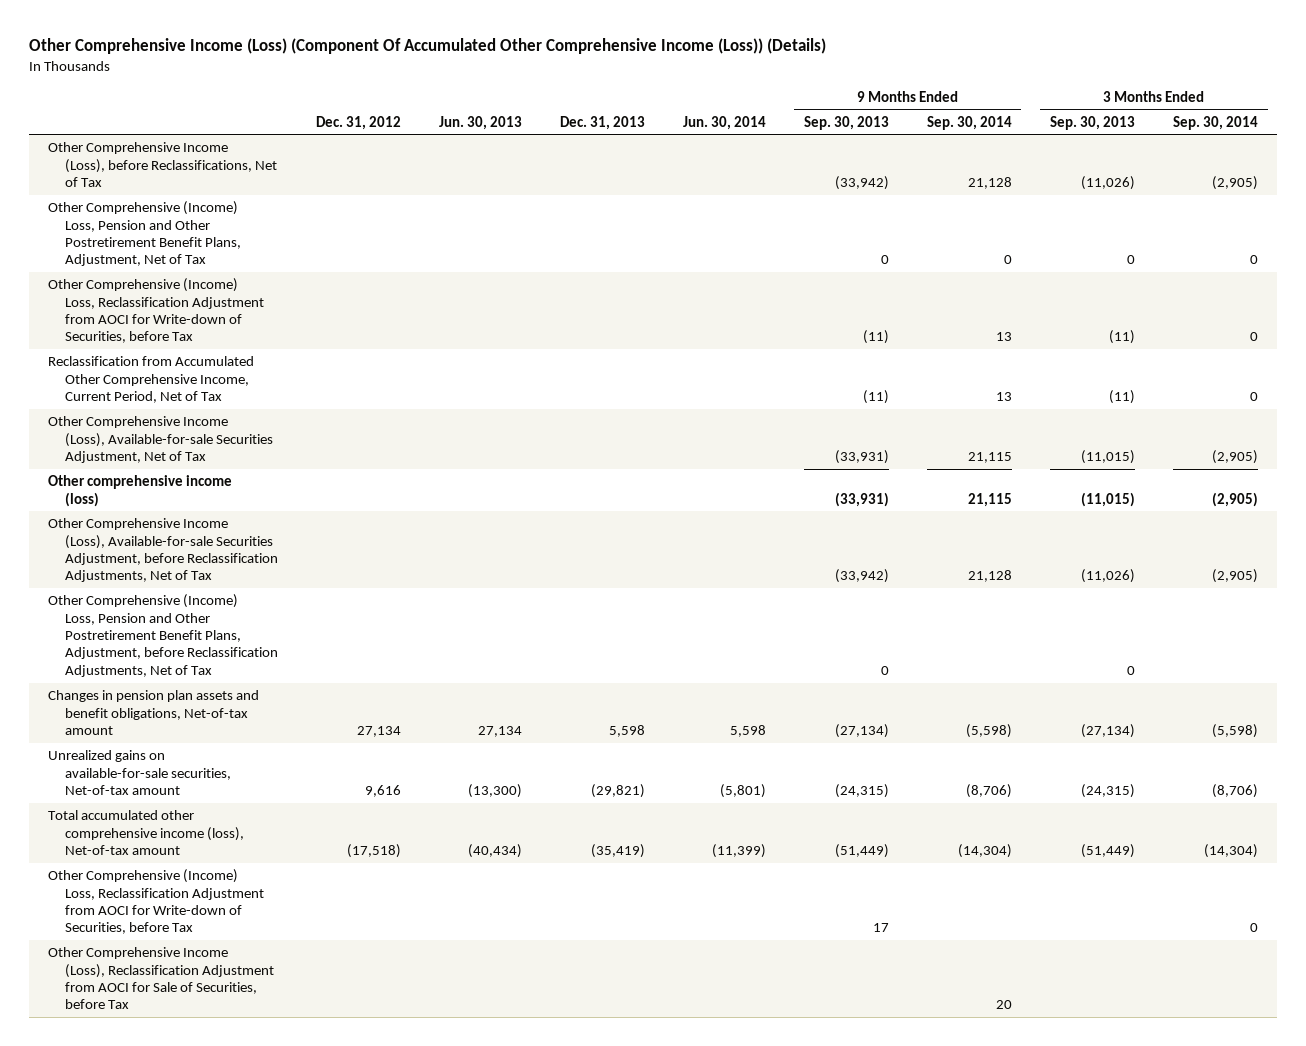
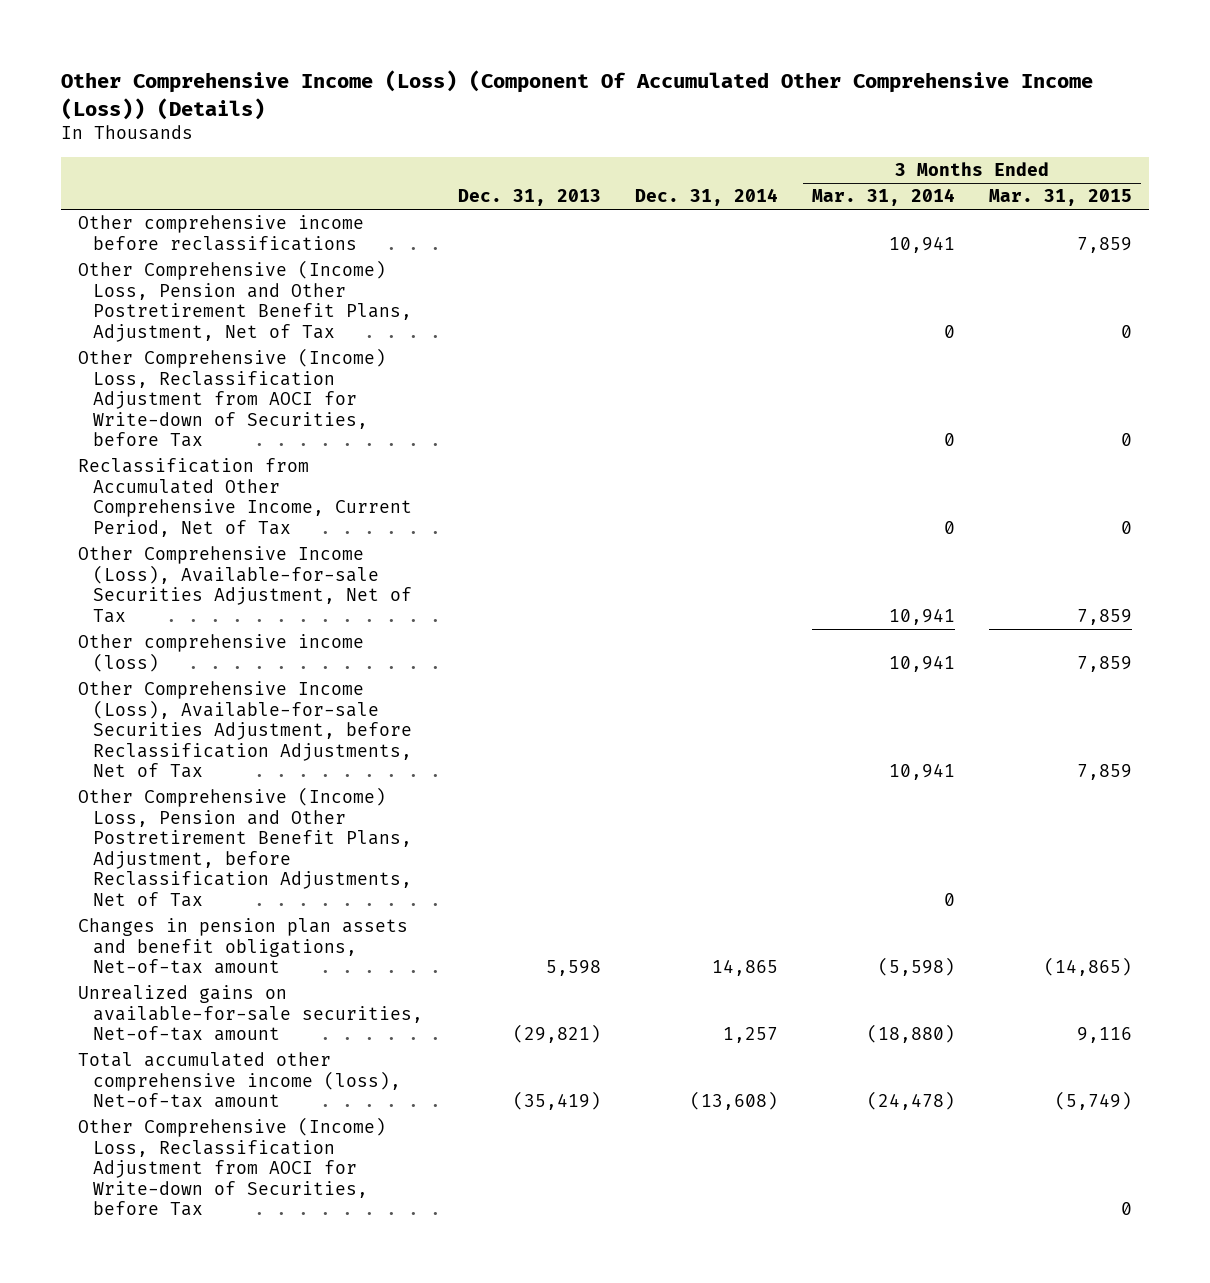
- | Dec. 31, 2012 | Jun. 30, 2013 | Dec. 31, 2013 | Jun. 30, 2014 | 9 Months Ended Sep. 30, 2013 | 9 Months Ended Sep. 30, 2014 | 3 Months Ended Sep. 30, 2013 | 3 Months Ended Sep. 30, 2014
+ | Dec. 31, 2013 | Dec. 31, 2014 | 3 Months Ended Mar. 31, 2014 | 3 Months Ended Mar. 31, 2015
- Other Comprehensive Income (Loss), before Reclassifications, Net of Tax | | | | | (33,942) | 21,128 | (11,026) | (2,905)
+ Other comprehensive income before reclassifications | | | 10,941 | 7,859
- Other Comprehensive Income (Loss), Reclassification Adjustment from AOCI for Sale of Securities, before Tax | | | | | | 20 | |

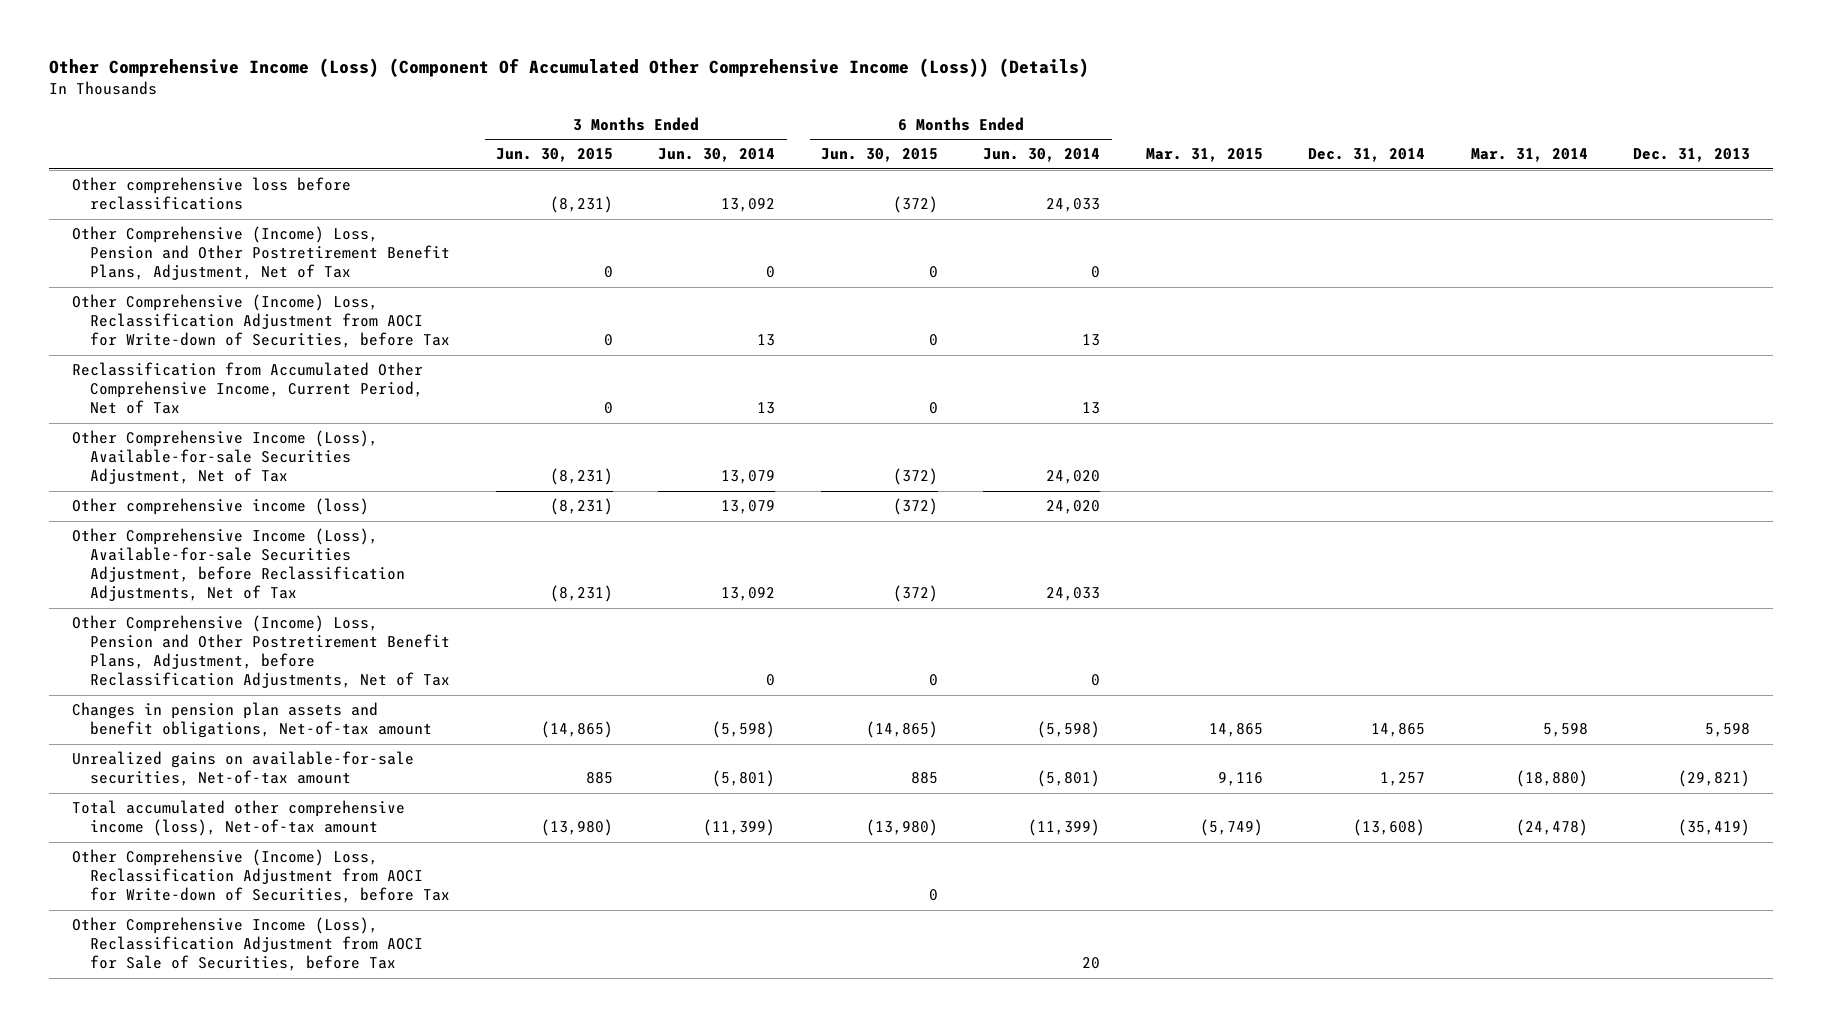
- | Dec. 31, 2013 | Dec. 31, 2014 | 3 Months Ended Mar. 31, 2014 | 3 Months Ended Mar. 31, 2015
+ | 3 Months Ended Jun. 30, 2015 | 3 Months Ended Jun. 30, 2014 | 6 Months Ended Jun. 30, 2015 | 6 Months Ended Jun. 30, 2014 | Mar. 31, 2015 | Dec. 31, 2014 | Mar. 31, 2014 | Dec. 31, 2013
- Other comprehensive income before reclassifications | | | 10,941 | 7,859
+ Other comprehensive loss before reclassifications | (8,231) | 13,092 | (372) | 24,033 | | | |
+ Other Comprehensive Income (Loss), Reclassification Adjustment from AOCI for Sale of Securities, before Tax | | | | 20 | | | |

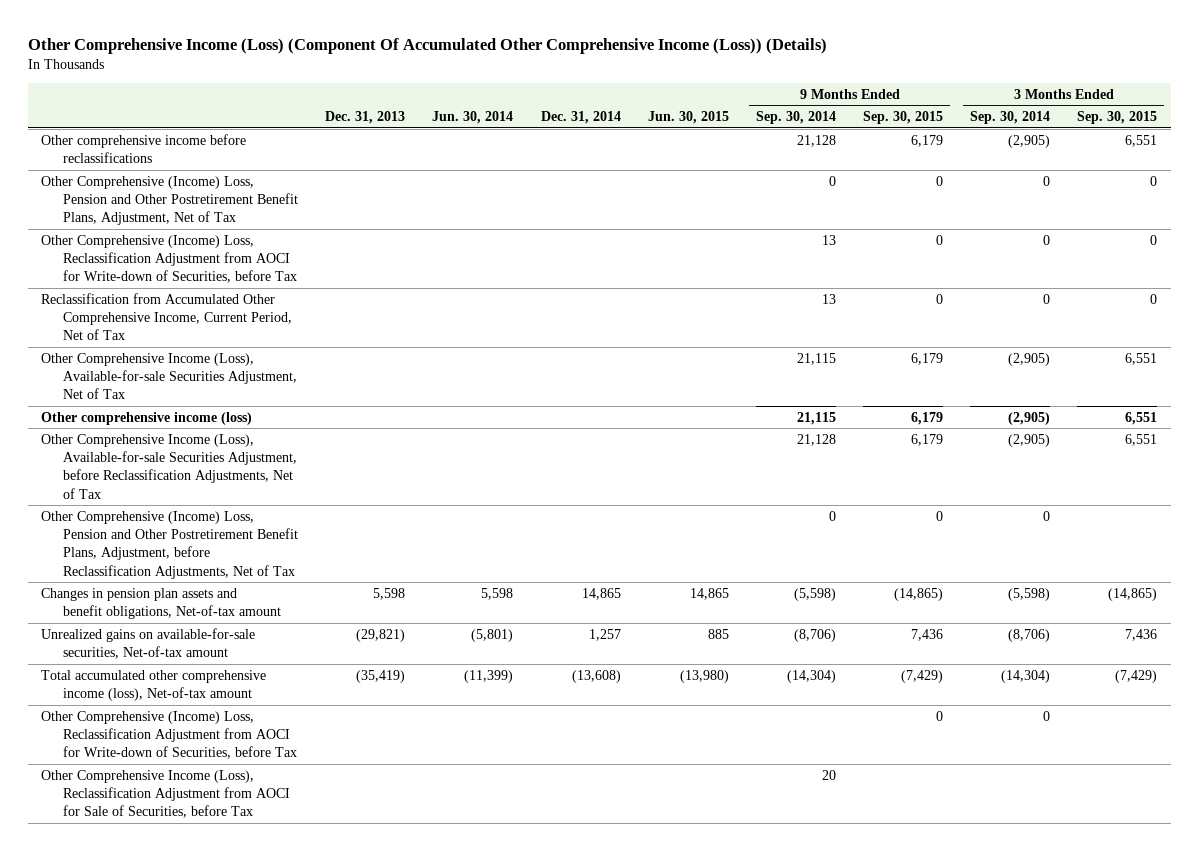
- | 3 Months Ended Jun. 30, 2015 | 3 Months Ended Jun. 30, 2014 | 6 Months Ended Jun. 30, 2015 | 6 Months Ended Jun. 30, 2014 | Mar. 31, 2015 | Dec. 31, 2014 | Mar. 31, 2014 | Dec. 31, 2013
+ | Dec. 31, 2013 | Jun. 30, 2014 | Dec. 31, 2014 | Jun. 30, 2015 | 9 Months Ended Sep. 30, 2014 | 9 Months Ended Sep. 30, 2015 | 3 Months Ended Sep. 30, 2014 | 3 Months Ended Sep. 30, 2015
- Other comprehensive loss before reclassifications | (8,231) | 13,092 | (372) | 24,033 | | | |
+ Other comprehensive income before reclassifications | | | | | 21,128 | 6,179 | (2,905) | 6,551

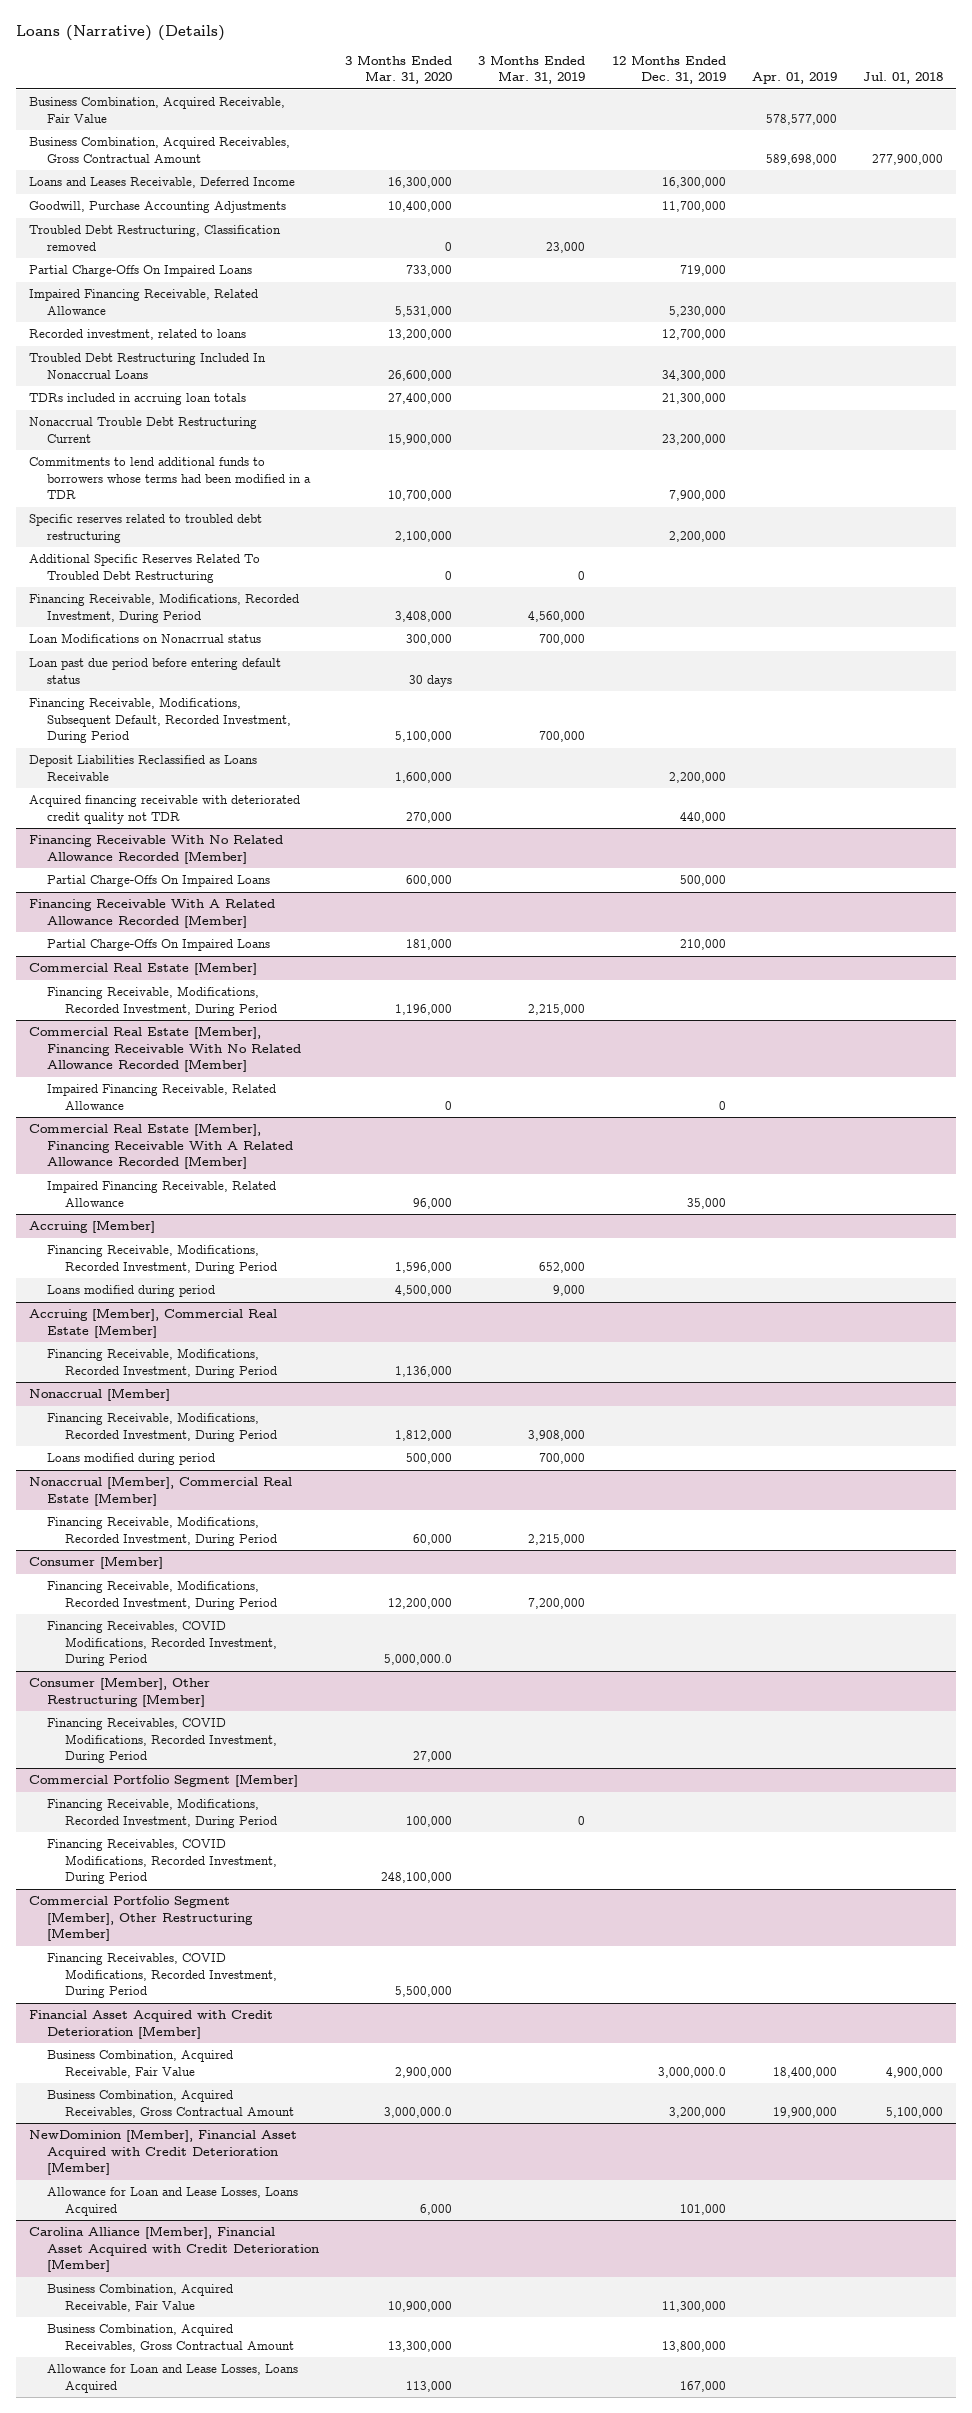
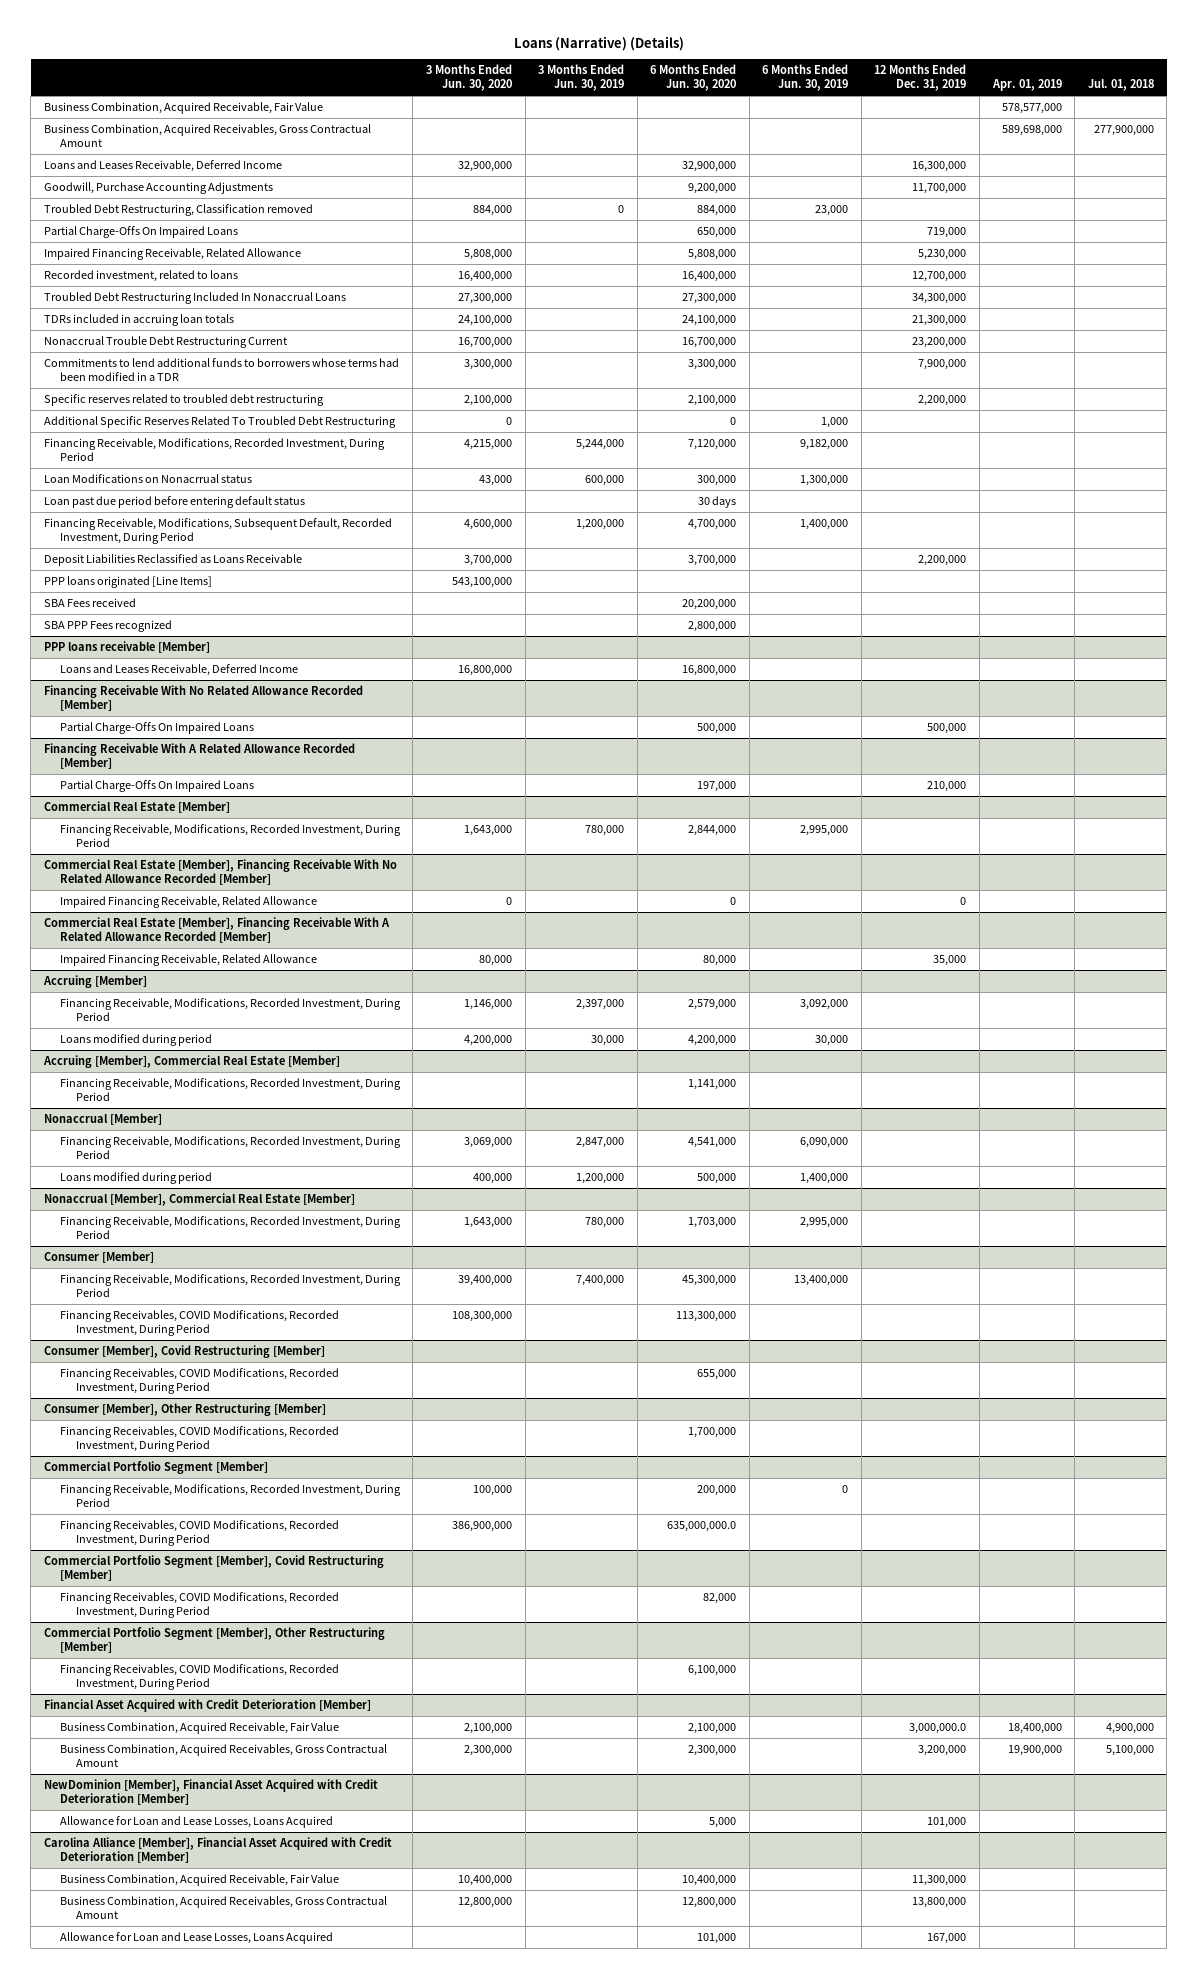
- | 3 Months Ended Mar. 31, 2020 | 3 Months Ended Mar. 31, 2019 | 12 Months Ended Dec. 31, 2019 | Apr. 01, 2019 | Jul. 01, 2018
+ | 3 Months Ended Jun. 30, 2020 | 3 Months Ended Jun. 30, 2019 | 6 Months Ended Jun. 30, 2020 | 6 Months Ended Jun. 30, 2019 | 12 Months Ended Dec. 31, 2019 | Apr. 01, 2019 | Jul. 01, 2018
- Acquired financing receivable with deteriorated credit quality not TDR | 270,000 | | 440,000 | |
+ PPP loans originated [Line Items] | 543,100,000 | | | | | |
+ SBA Fees received | | | 20,200,000 | | | |
+ SBA PPP Fees recognized | | | 2,800,000 | | | |
+ PPP loans receivable [Member]
+ Loans and Leases Receivable, Deferred Income | 16,800,000 | | 16,800,000 | | | |
+ Consumer [Member], Covid Restructuring [Member]
+ Financing Receivables, COVID Modifications, Recorded Investment, During Period | | | 655,000 | | | |
+ Commercial Portfolio Segment [Member], Covid Restructuring [Member]
+ Financing Receivables, COVID Modifications, Recorded Investment, During Period | | | 82,000 | | | |

